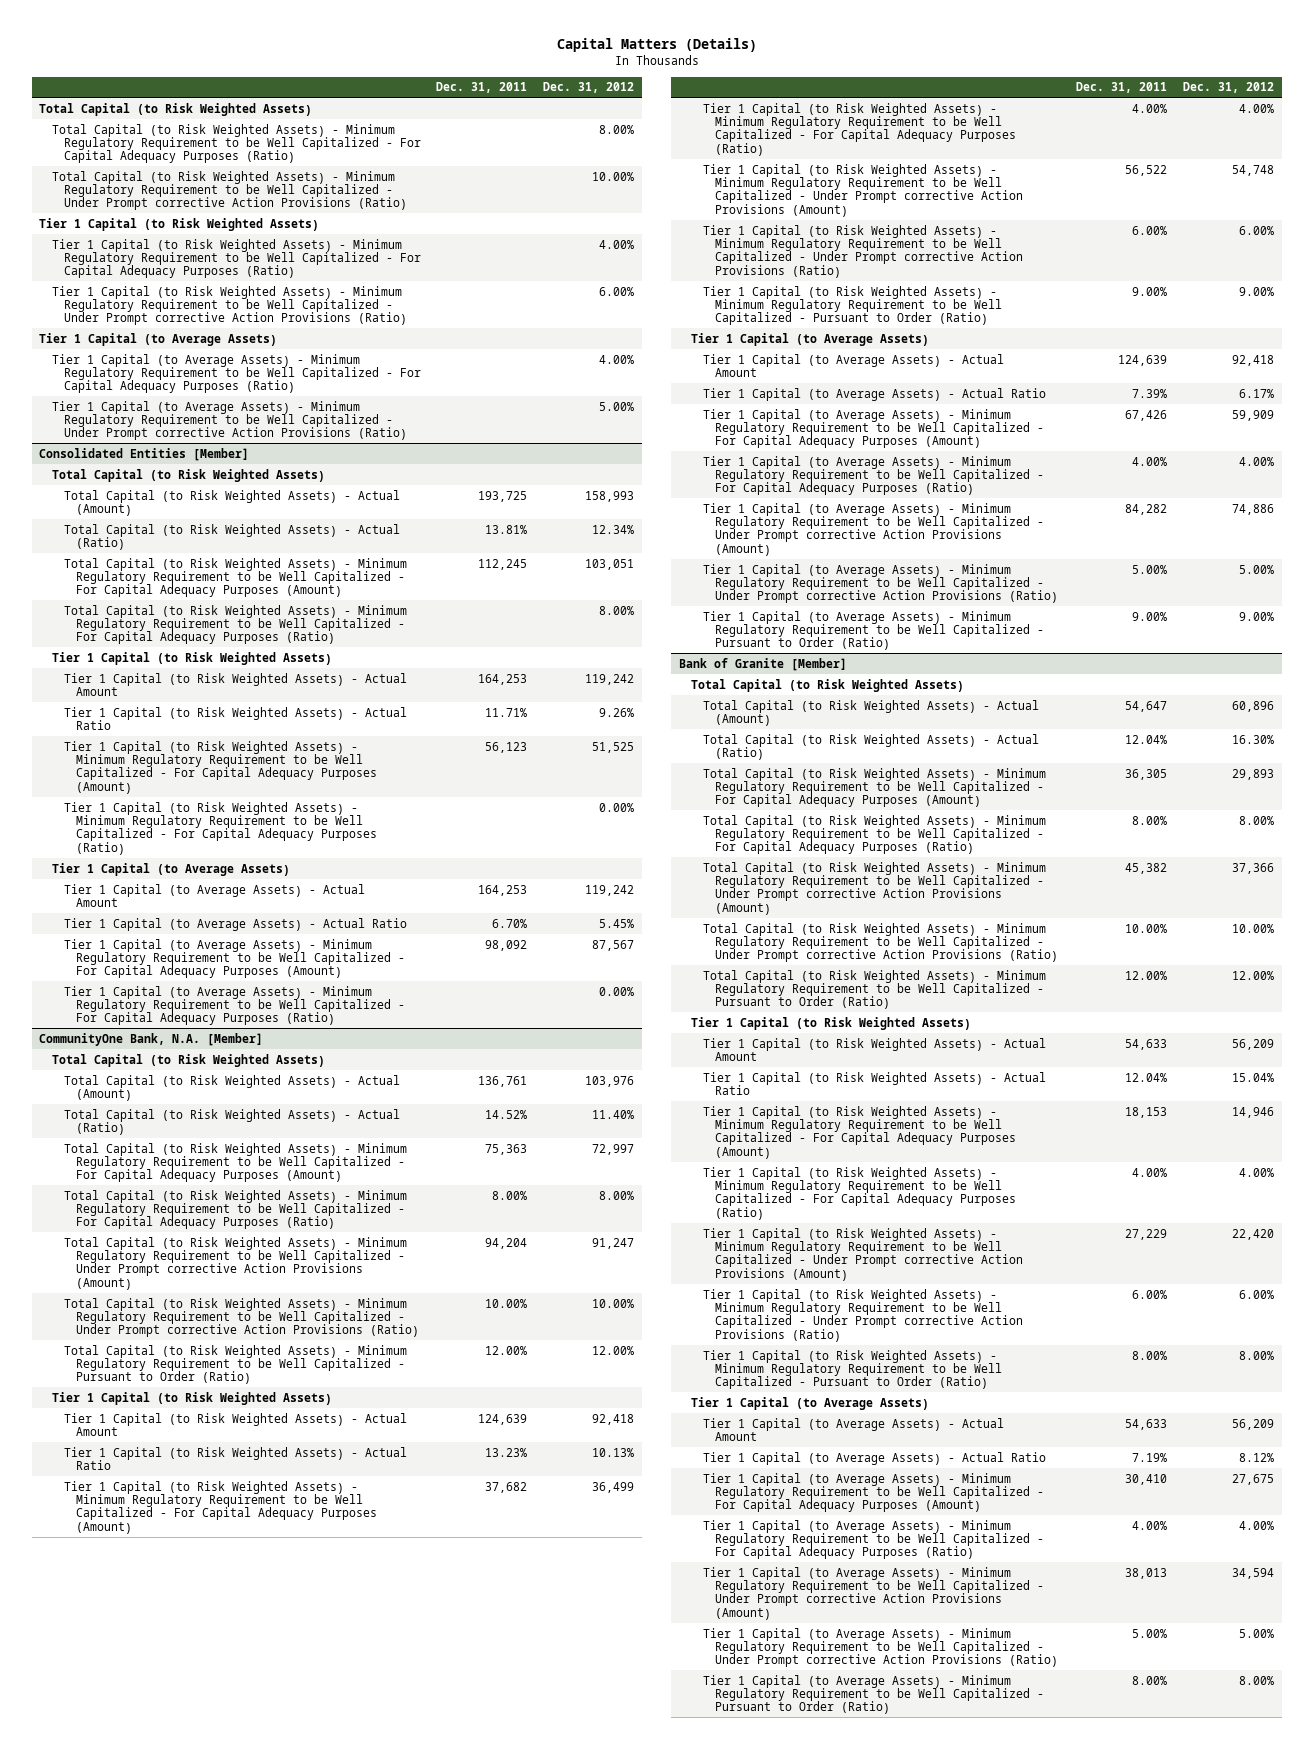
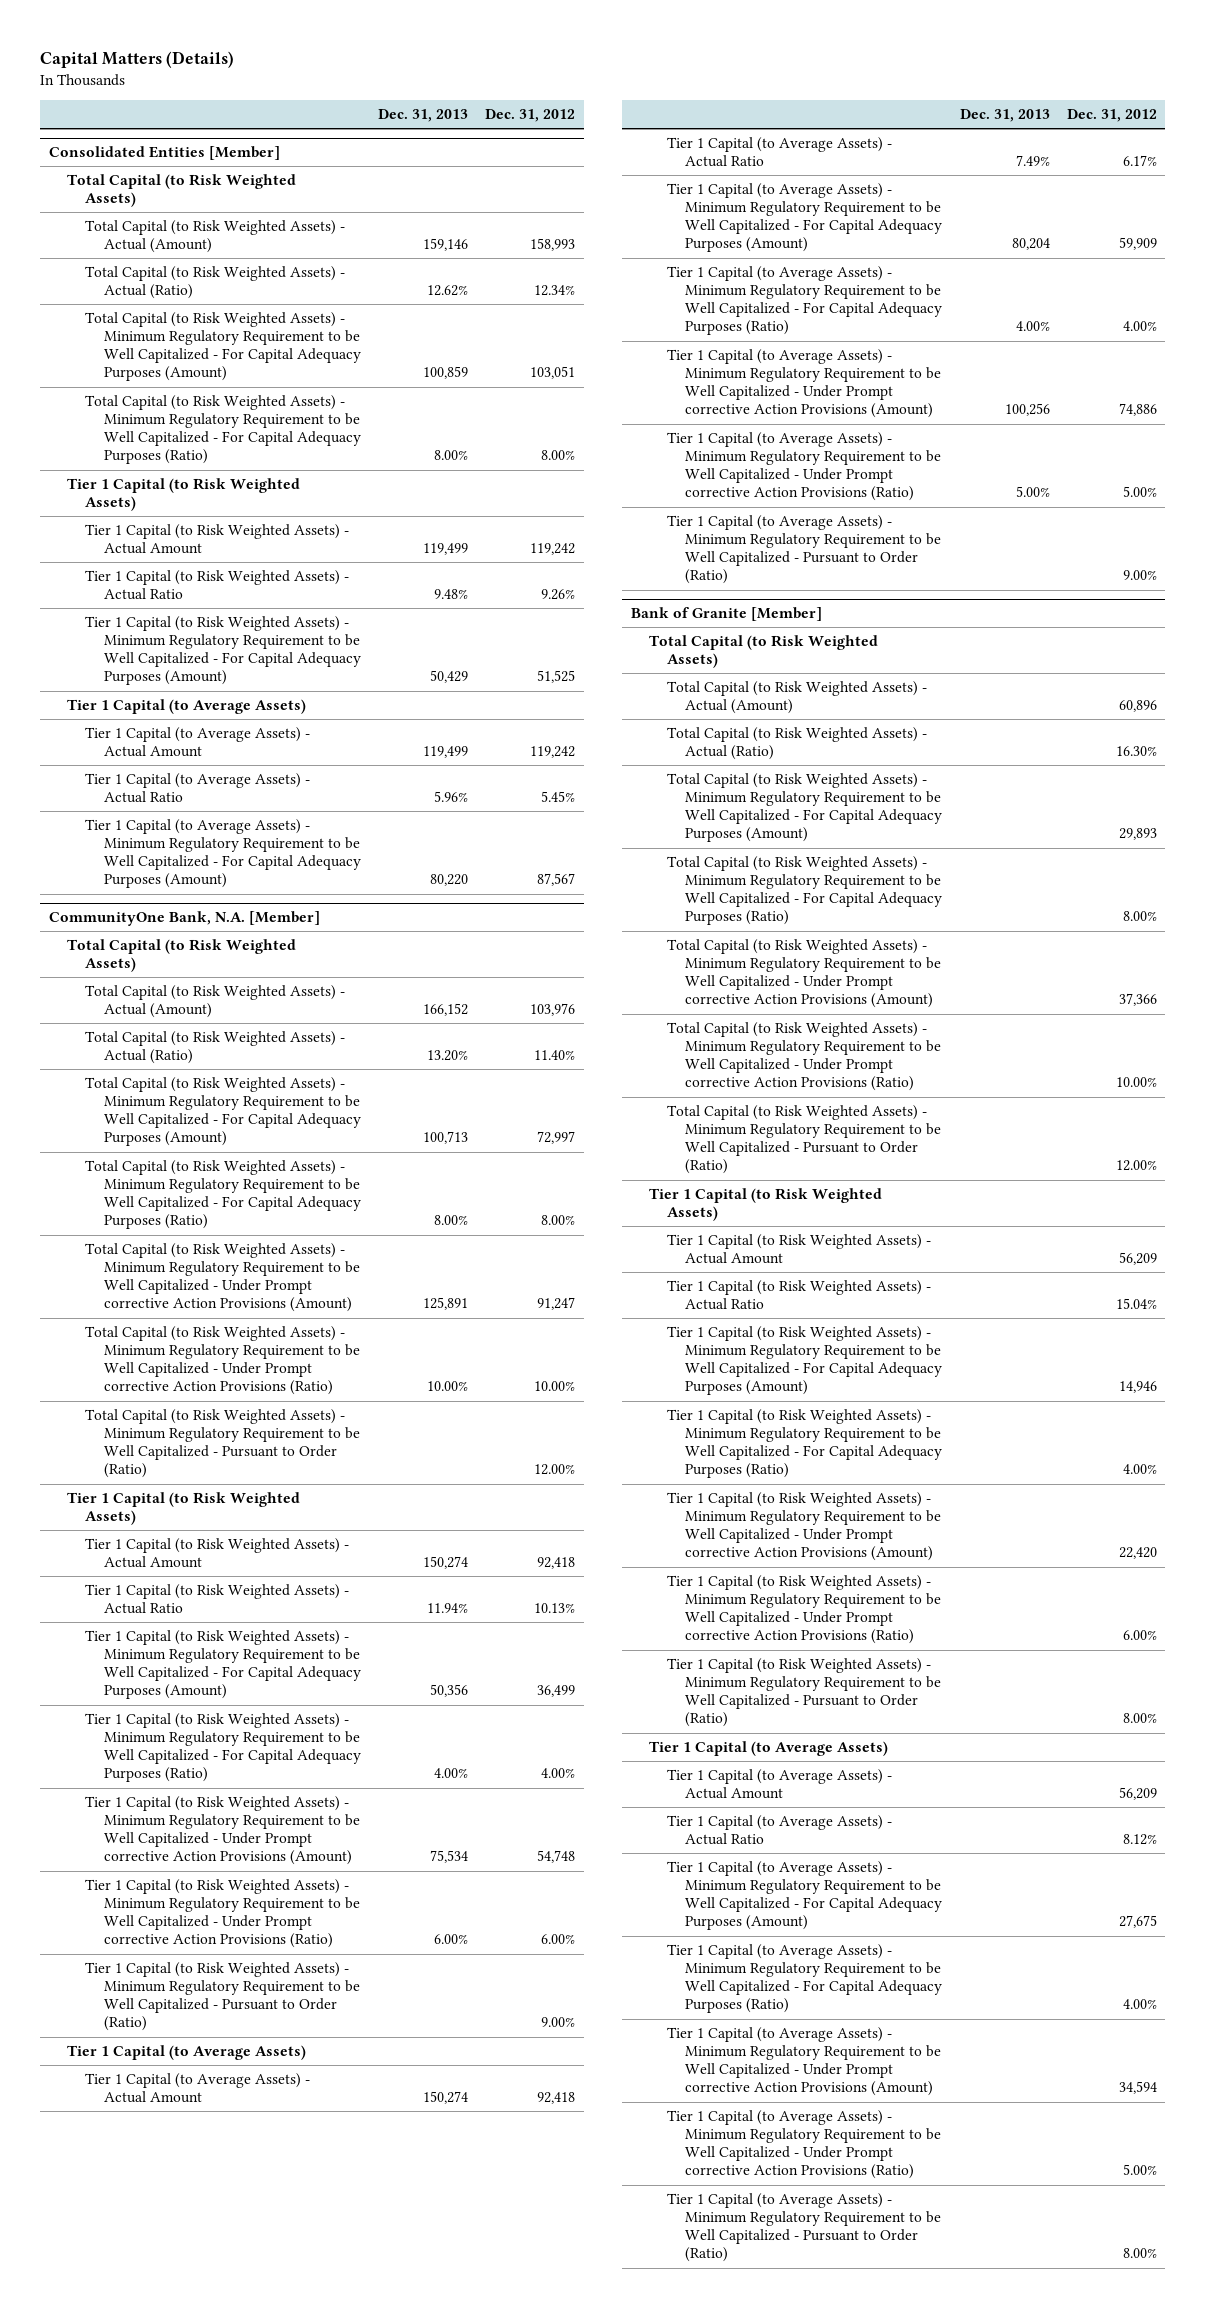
- | Dec. 31, 2011 | Dec. 31, 2012
+ | Dec. 31, 2013 | Dec. 31, 2012
- Total Capital (to Risk Weighted Assets)
- Total Capital (to Risk Weighted Assets) - Minimum Regulatory Requirement to be Well Capitalized - For Capital Adequacy Purposes (Ratio) | | 8.00%
- Total Capital (to Risk Weighted Assets) - Minimum Regulatory Requirement to be Well Capitalized - Under Prompt corrective Action Provisions (Ratio) | | 10.00%
- Tier 1 Capital (to Risk Weighted Assets)
- Tier 1 Capital (to Risk Weighted Assets) - Minimum Regulatory Requirement to be Well Capitalized - For Capital Adequacy Purposes (Ratio) | | 4.00%
- Tier 1 Capital (to Risk Weighted Assets) - Minimum Regulatory Requirement to be Well Capitalized - Under Prompt corrective Action Provisions (Ratio) | | 6.00%
- Tier 1 Capital (to Average Assets)
- Tier 1 Capital (to Average Assets) - Minimum Regulatory Requirement to be Well Capitalized - For Capital Adequacy Purposes (Ratio) | | 4.00%
- Tier 1 Capital (to Average Assets) - Minimum Regulatory Requirement to be Well Capitalized - Under Prompt corrective Action Provisions (Ratio) | | 5.00%
@ Consolidated Entities [Member]
- Tier 1 Capital (to Risk Weighted Assets) - Minimum Regulatory Requirement to be Well Capitalized - For Capital Adequacy Purposes (Ratio) | | 0.00%
- Tier 1 Capital (to Average Assets) - Minimum Regulatory Requirement to be Well Capitalized - For Capital Adequacy Purposes (Ratio) | | 0.00%

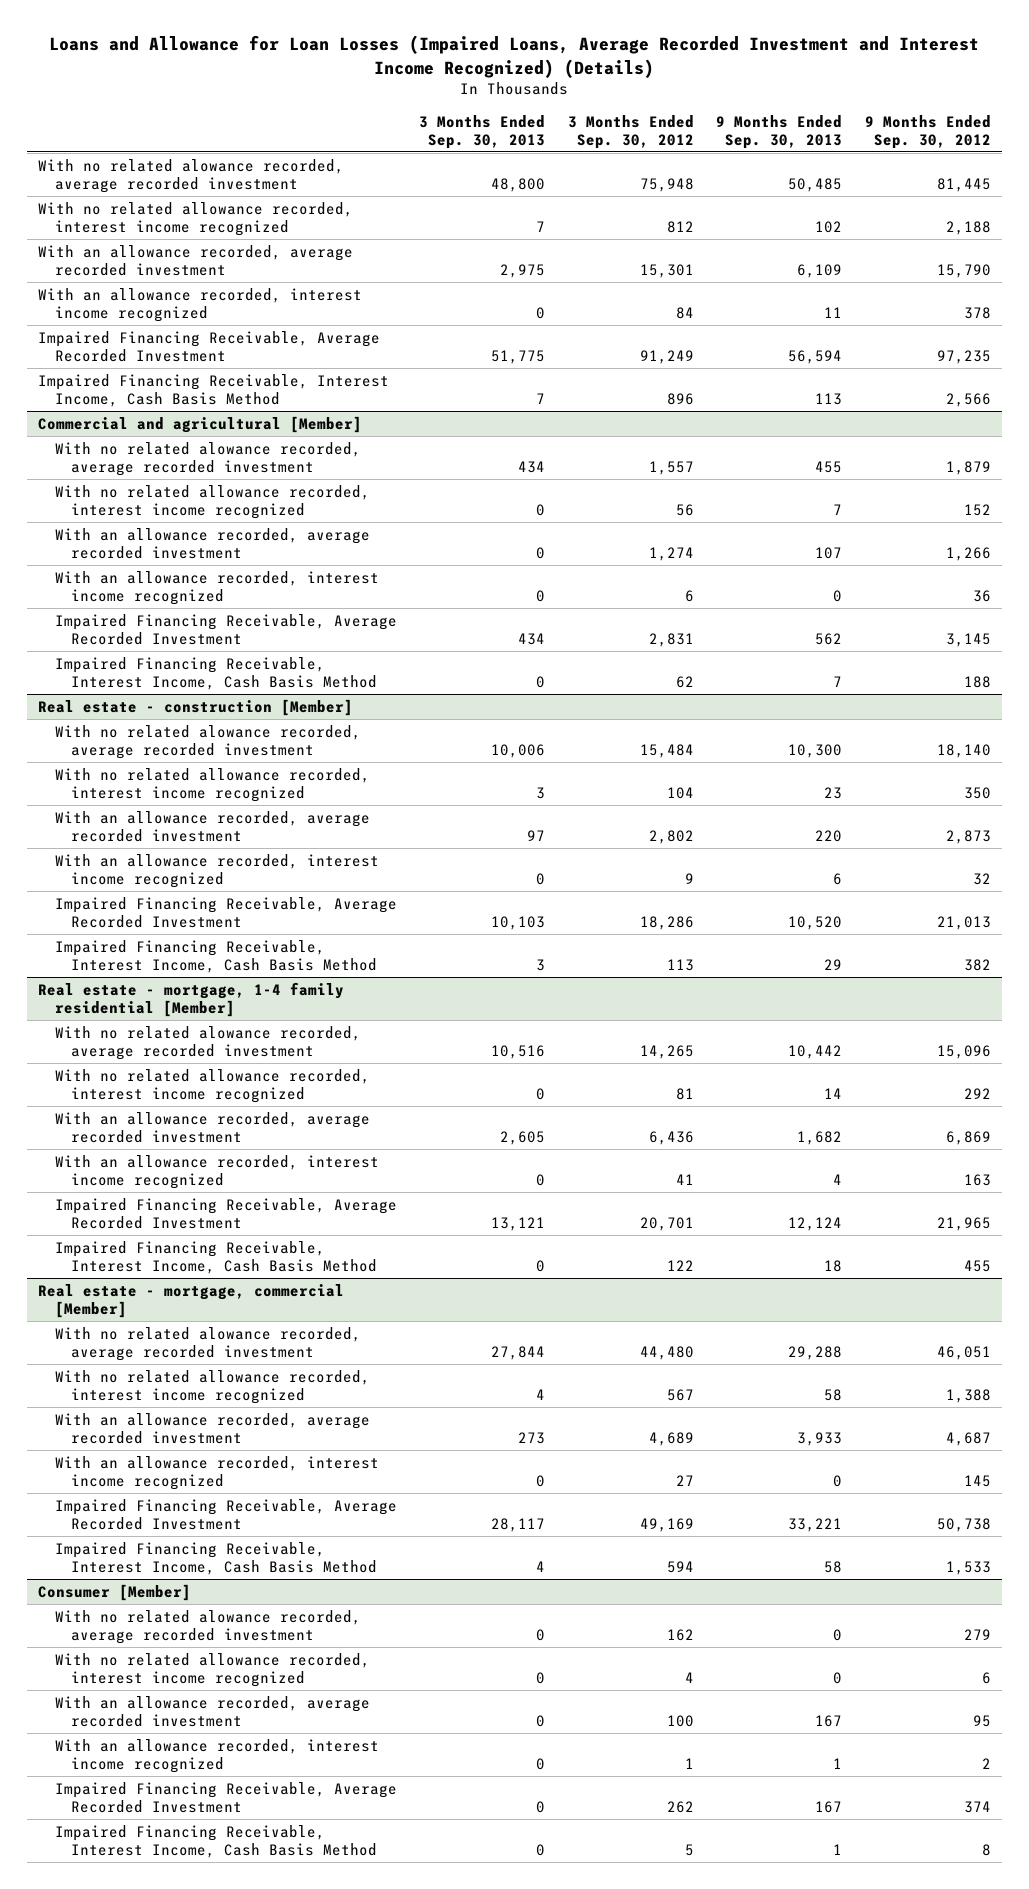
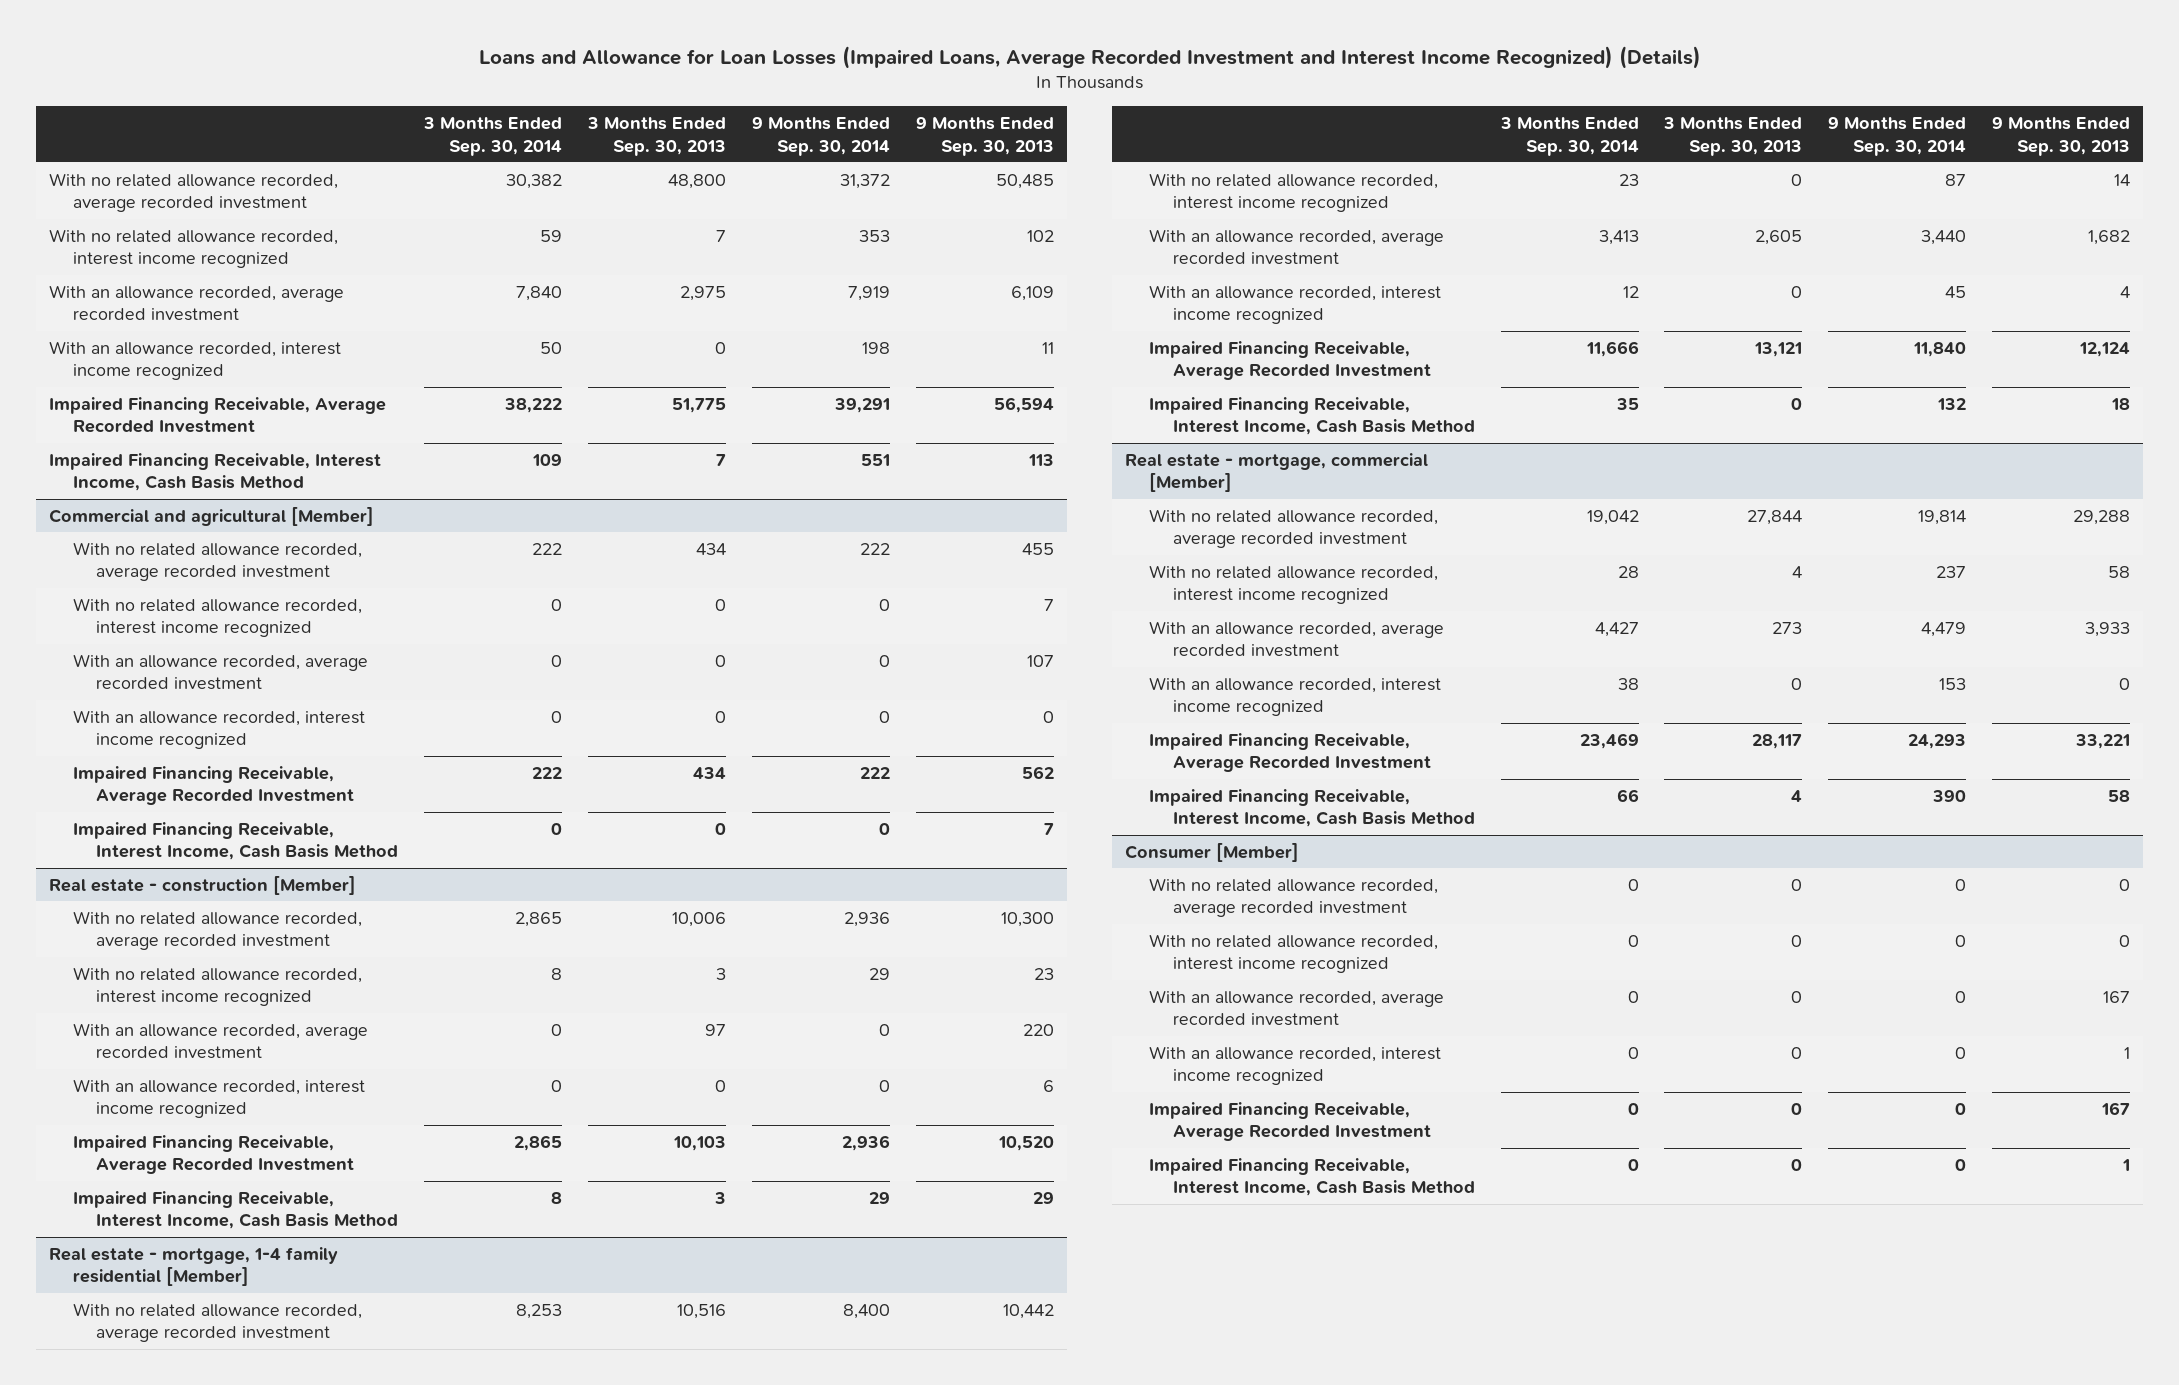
- | 3 Months Ended Sep. 30, 2013 | 3 Months Ended Sep. 30, 2012 | 9 Months Ended Sep. 30, 2013 | 9 Months Ended Sep. 30, 2012
+ | 3 Months Ended Sep. 30, 2014 | 3 Months Ended Sep. 30, 2013 | 9 Months Ended Sep. 30, 2014 | 9 Months Ended Sep. 30, 2013
- With no related alowance recorded, average recorded investment | 48,800 | 75,948 | 50,485 | 81,445
+ With no related allowance recorded, average recorded investment | 30,382 | 48,800 | 31,372 | 50,485
@ Commercial and agricultural [Member]
- With no related alowance recorded, average recorded investment | 434 | 1,557 | 455 | 1,879
+ With no related allowance recorded, average recorded investment | 222 | 434 | 222 | 455
@ Real estate - construction [Member]
- With no related alowance recorded, average recorded investment | 10,006 | 15,484 | 10,300 | 18,140
+ With no related allowance recorded, average recorded investment | 2,865 | 10,006 | 2,936 | 10,300
@ Real estate - mortgage, 1-4 family residential [Member]
- With no related alowance recorded, average recorded investment | 10,516 | 14,265 | 10,442 | 15,096
+ With no related allowance recorded, average recorded investment | 8,253 | 10,516 | 8,400 | 10,442
@ Real estate - mortgage, commercial [Member]
- With no related alowance recorded, average recorded investment | 27,844 | 44,480 | 29,288 | 46,051
+ With no related allowance recorded, average recorded investment | 19,042 | 27,844 | 19,814 | 29,288
@ Consumer [Member]
- With no related alowance recorded, average recorded investment | 0 | 162 | 0 | 279
+ With no related allowance recorded, average recorded investment | 0 | 0 | 0 | 0

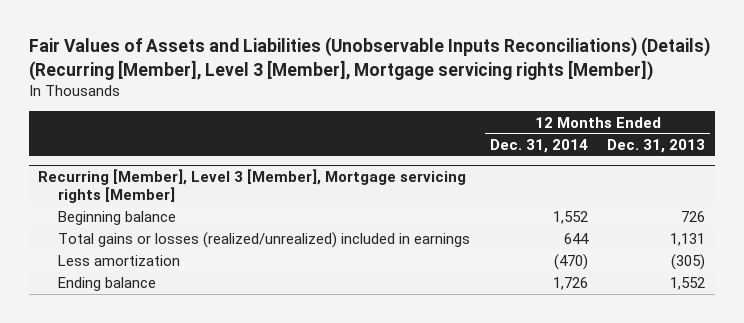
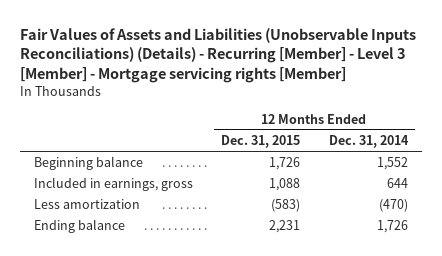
- Fair Values of Assets and Liabilities (Unobservable Inputs Reconciliations) (Details) (Recurring [Member], Level 3 [Member], Mortgage servicing rights [Member])
+ Fair Values of Assets and Liabilities (Unobservable Inputs Reconciliations) (Details) - Recurring [Member] - Level 3 [Member] - Mortgage servicing rights [Member]
- | 12 Months Ended Dec. 31, 2014 | 12 Months Ended Dec. 31, 2013
+ | 12 Months Ended Dec. 31, 2015 | 12 Months Ended Dec. 31, 2014
- Recurring [Member], Level 3 [Member], Mortgage servicing rights [Member]
- Total gains or losses (realized/unrealized) included in earnings | 644 | 1,131
+ Included in earnings, gross | 1,088 | 644

